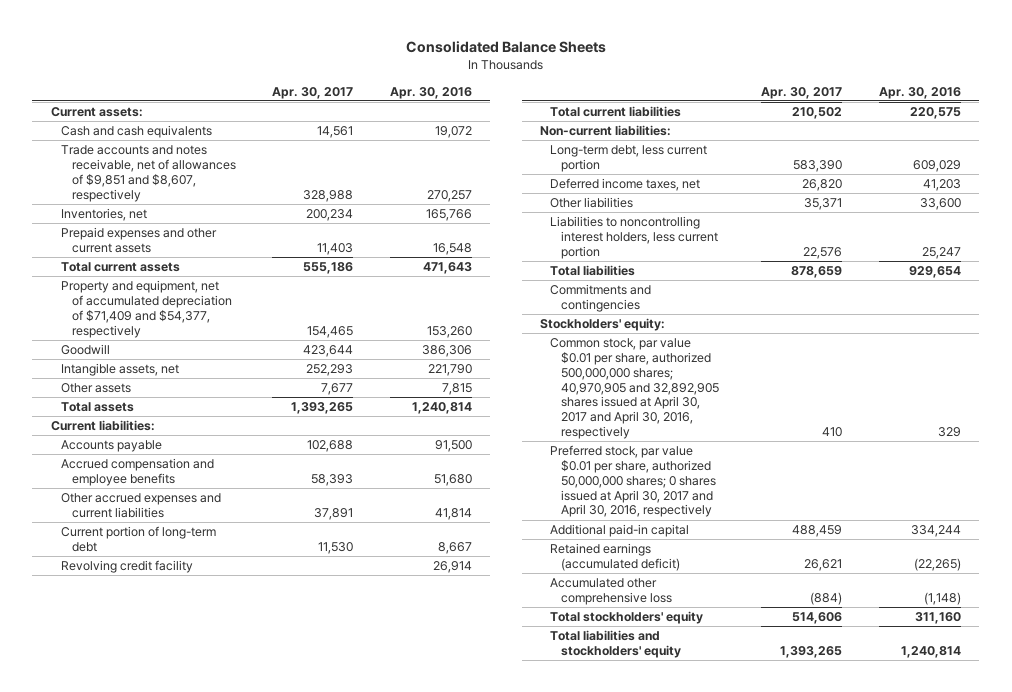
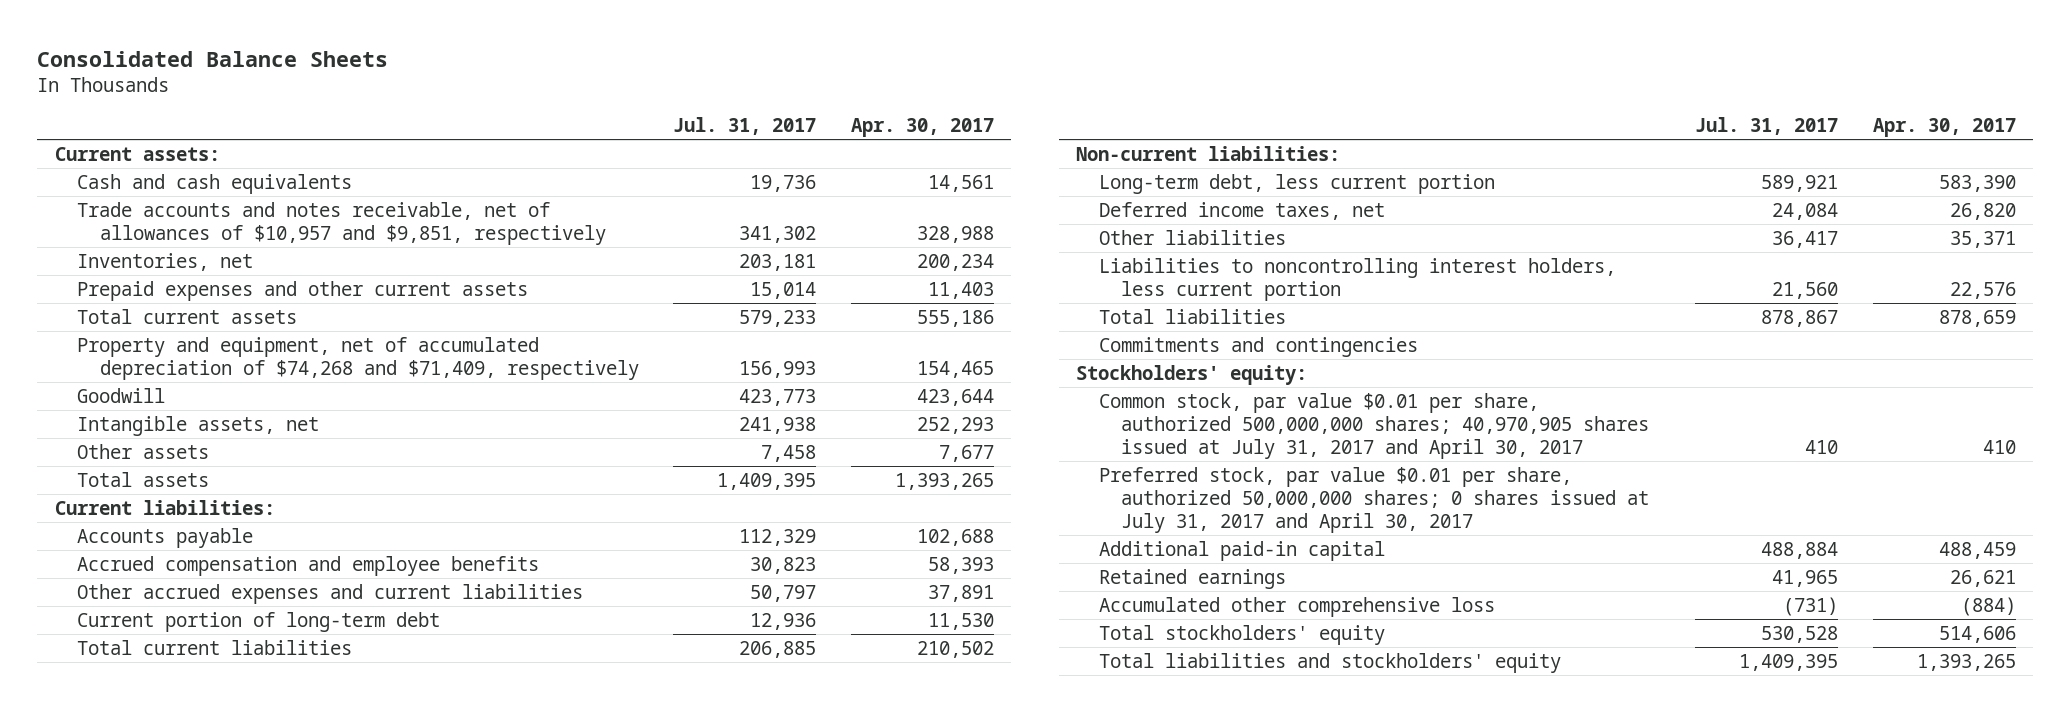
- | Apr. 30, 2017 | Apr. 30, 2016
+ | Jul. 31, 2017 | Apr. 30, 2017
- Trade accounts and notes receivable, net of allowances of $9,851 and $8,607, respectively | 328,988 | 270,257
+ Trade accounts and notes receivable, net of allowances of $10,957 and $9,851, respectively | 341,302 | 328,988
- Property and equipment, net of accumulated depreciation of $71,409 and $54,377, respectively | 154,465 | 153,260
+ Property and equipment, net of accumulated depreciation of $74,268 and $71,409, respectively | 156,993 | 154,465
- Revolving credit facility | | 26,914
- Common stock, par value $0.01 per share, authorized 500,000,000 shares; 40,970,905 and 32,892,905 shares issued at April 30, 2017 and April 30, 2016, respectively | 410 | 329
- Preferred stock, par value $0.01 per share, authorized 50,000,000 shares; 0 shares issued at April 30, 2017 and April 30, 2016, respectively
+ Common stock, par value $0.01 per share, authorized 500,000,000 shares; 40,970,905 shares issued at July 31, 2017 and April 30, 2017 | 410 | 410
+ Preferred stock, par value $0.01 per share, authorized 50,000,000 shares; 0 shares issued at July 31, 2017 and April 30, 2017
- Retained earnings (accumulated deficit) | 26,621 | (22,265)
+ Retained earnings | 41,965 | 26,621

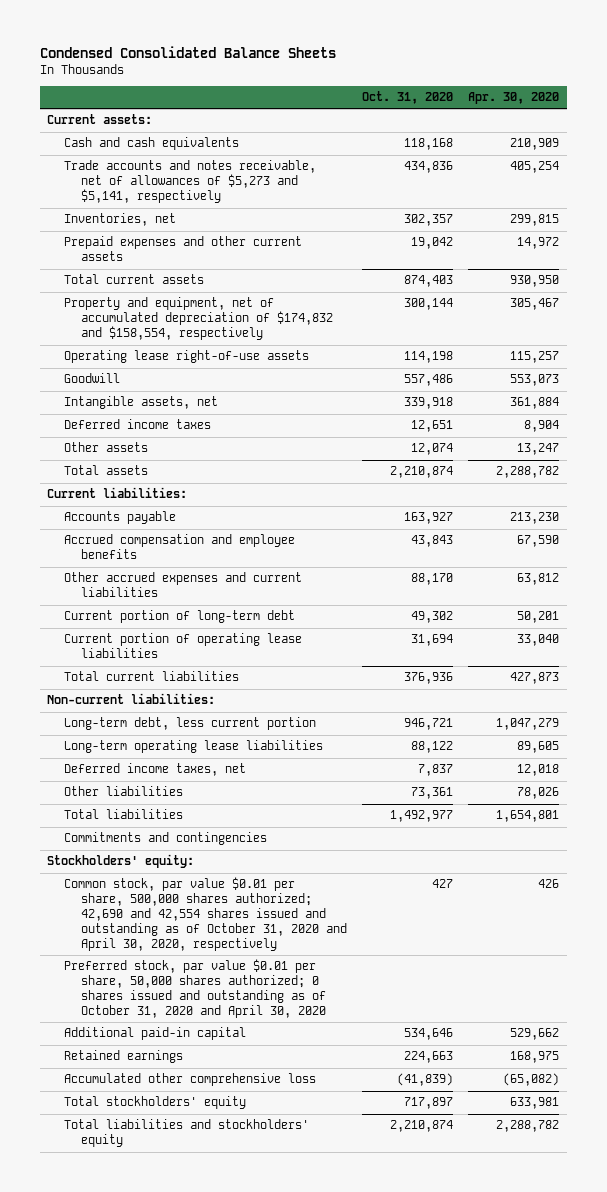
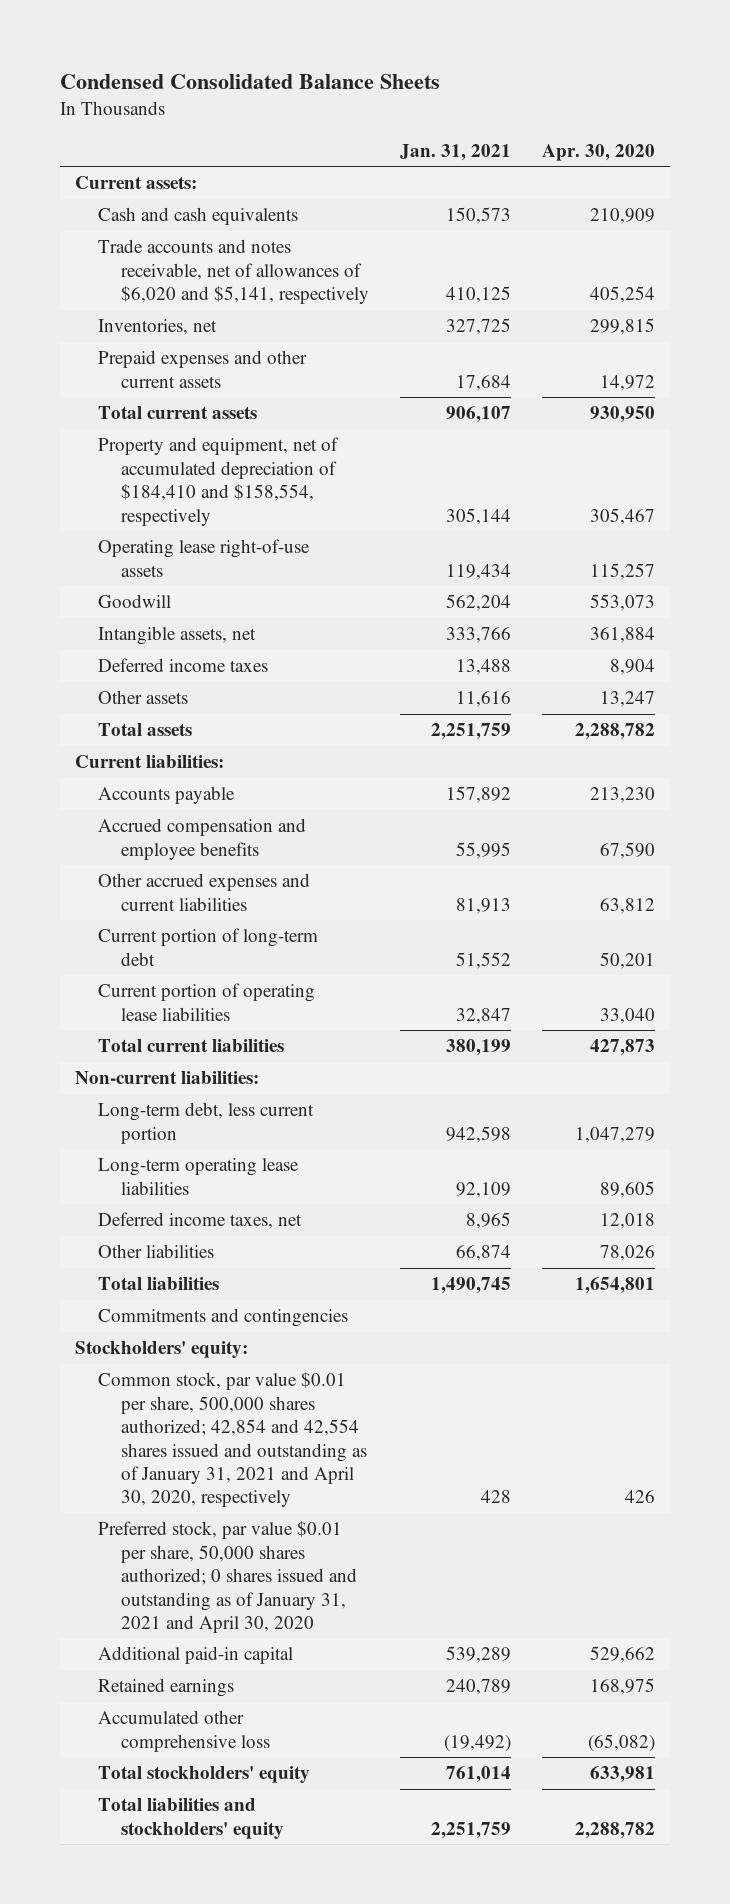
- | Oct. 31, 2020 | Apr. 30, 2020
+ | Jan. 31, 2021 | Apr. 30, 2020
- Trade accounts and notes receivable, net of allowances of $5,273 and $5,141, respectively | 434,836 | 405,254
+ Trade accounts and notes receivable, net of allowances of $6,020 and $5,141, respectively | 410,125 | 405,254
- Property and equipment, net of accumulated depreciation of $174,832 and $158,554, respectively | 300,144 | 305,467
+ Property and equipment, net of accumulated depreciation of $184,410 and $158,554, respectively | 305,144 | 305,467
- Common stock, par value $0.01 per share, 500,000 shares authorized; 42,690 and 42,554 shares issued and outstanding as of October 31, 2020 and April 30, 2020, respectively | 427 | 426
- Preferred stock, par value $0.01 per share, 50,000 shares authorized; 0 shares issued and outstanding as of October 31, 2020 and April 30, 2020
+ Common stock, par value $0.01 per share, 500,000 shares authorized; 42,854 and 42,554 shares issued and outstanding as of January 31, 2021 and April 30, 2020, respectively | 428 | 426
+ Preferred stock, par value $0.01 per share, 50,000 shares authorized; 0 shares issued and outstanding as of January 31, 2021 and April 30, 2020

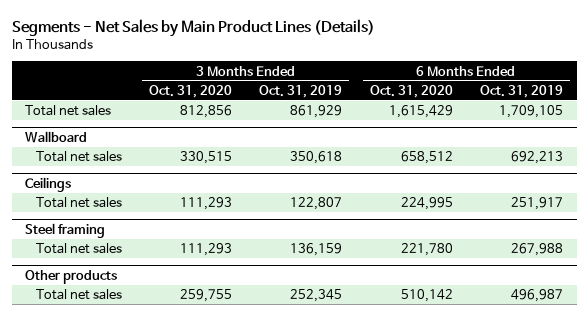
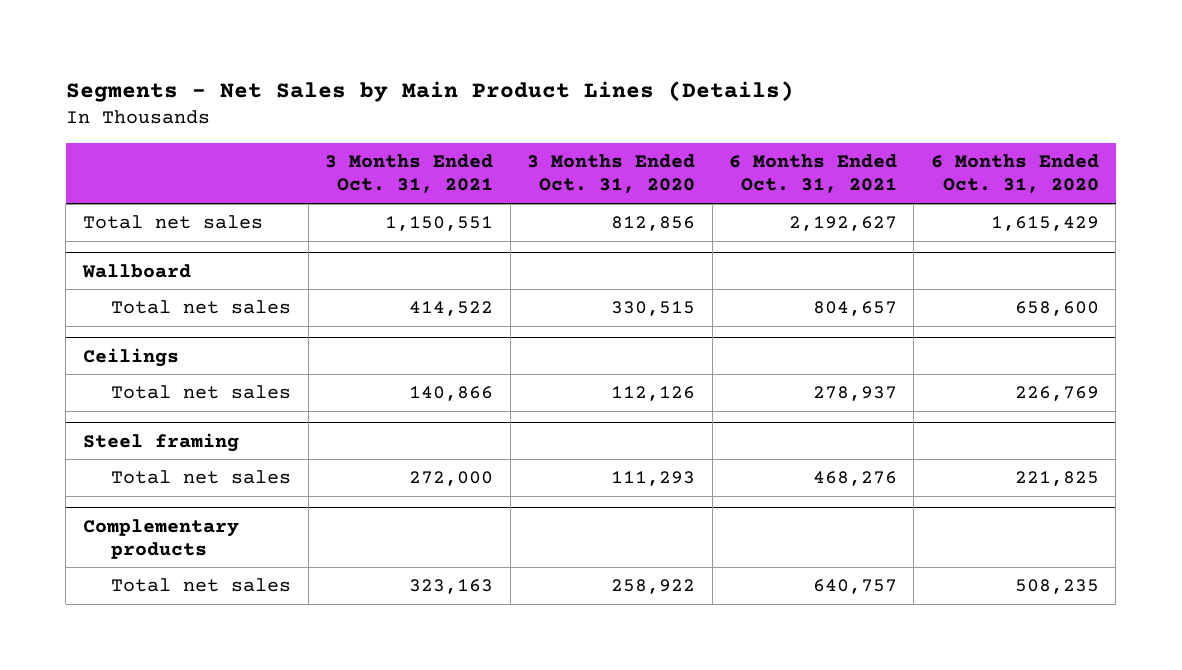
- | 3 Months Ended Oct. 31, 2020 | 3 Months Ended Oct. 31, 2019 | 6 Months Ended Oct. 31, 2020 | 6 Months Ended Oct. 31, 2019
+ | 3 Months Ended Oct. 31, 2021 | 3 Months Ended Oct. 31, 2020 | 6 Months Ended Oct. 31, 2021 | 6 Months Ended Oct. 31, 2020
@ Wallboard
- Total net sales | 330,515 | 350,618 | 658,512 | 692,213
+ Total net sales | 414,522 | 330,515 | 804,657 | 658,600
@ Ceilings
- Total net sales | 111,293 | 122,807 | 224,995 | 251,917
+ Total net sales | 140,866 | 112,126 | 278,937 | 226,769
@ Steel framing
- Total net sales | 111,293 | 136,159 | 221,780 | 267,988
- Other products
- Total net sales | 259,755 | 252,345 | 510,142 | 496,987
@ Steel framing
+ Total net sales | 272,000 | 111,293 | 468,276 | 221,825
+ Complementary products
+ Total net sales | 323,163 | 258,922 | 640,757 | 508,235

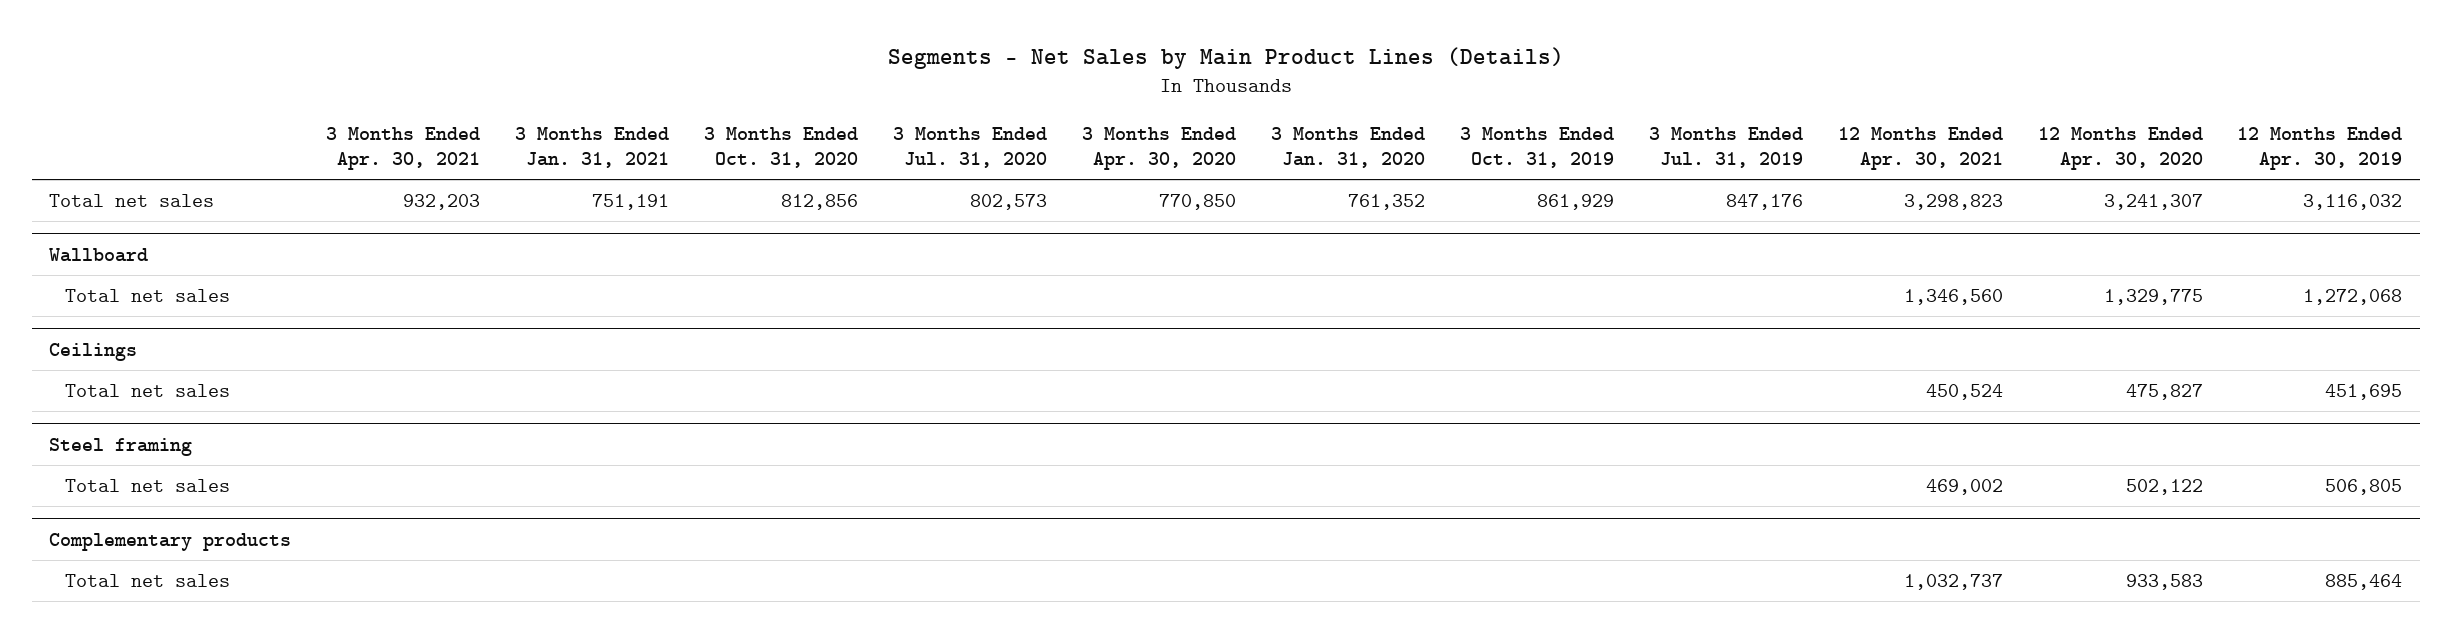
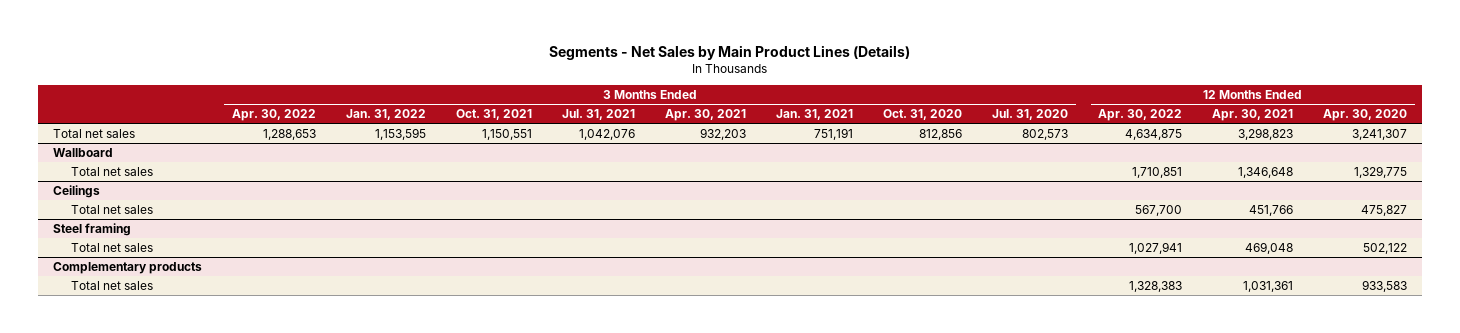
- | 3 Months Ended Apr. 30, 2021 | 3 Months Ended Jan. 31, 2021 | 3 Months Ended Oct. 31, 2020 | 3 Months Ended Jul. 31, 2020 | 3 Months Ended Apr. 30, 2020 | 3 Months Ended Jan. 31, 2020 | 3 Months Ended Oct. 31, 2019 | 3 Months Ended Jul. 31, 2019 | 12 Months Ended Apr. 30, 2021 | 12 Months Ended Apr. 30, 2020 | 12 Months Ended Apr. 30, 2019
+ | 3 Months Ended Apr. 30, 2022 | 3 Months Ended Jan. 31, 2022 | 3 Months Ended Oct. 31, 2021 | 3 Months Ended Jul. 31, 2021 | 3 Months Ended Apr. 30, 2021 | 3 Months Ended Jan. 31, 2021 | 3 Months Ended Oct. 31, 2020 | 3 Months Ended Jul. 31, 2020 | 12 Months Ended Apr. 30, 2022 | 12 Months Ended Apr. 30, 2021 | 12 Months Ended Apr. 30, 2020
@ Wallboard
- Total net sales | | | | | | | | | 1,346,560 | 1,329,775 | 1,272,068
+ Total net sales | | | | | | | | | 1,710,851 | 1,346,648 | 1,329,775
@ Ceilings
- Total net sales | | | | | | | | | 450,524 | 475,827 | 451,695
+ Total net sales | | | | | | | | | 567,700 | 451,766 | 475,827
@ Steel framing
- Total net sales | | | | | | | | | 469,002 | 502,122 | 506,805
+ Total net sales | | | | | | | | | 1,027,941 | 469,048 | 502,122
@ Complementary products
- Total net sales | | | | | | | | | 1,032,737 | 933,583 | 885,464
+ Total net sales | | | | | | | | | 1,328,383 | 1,031,361 | 933,583

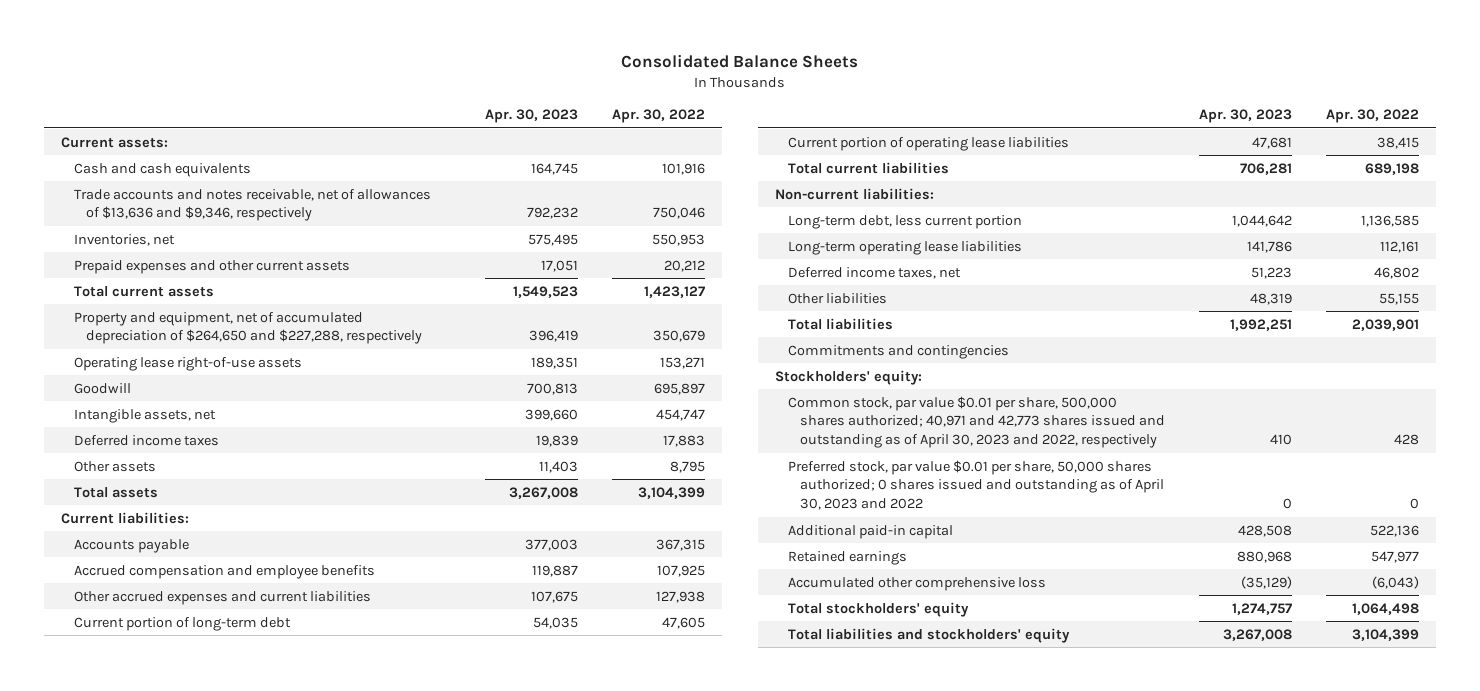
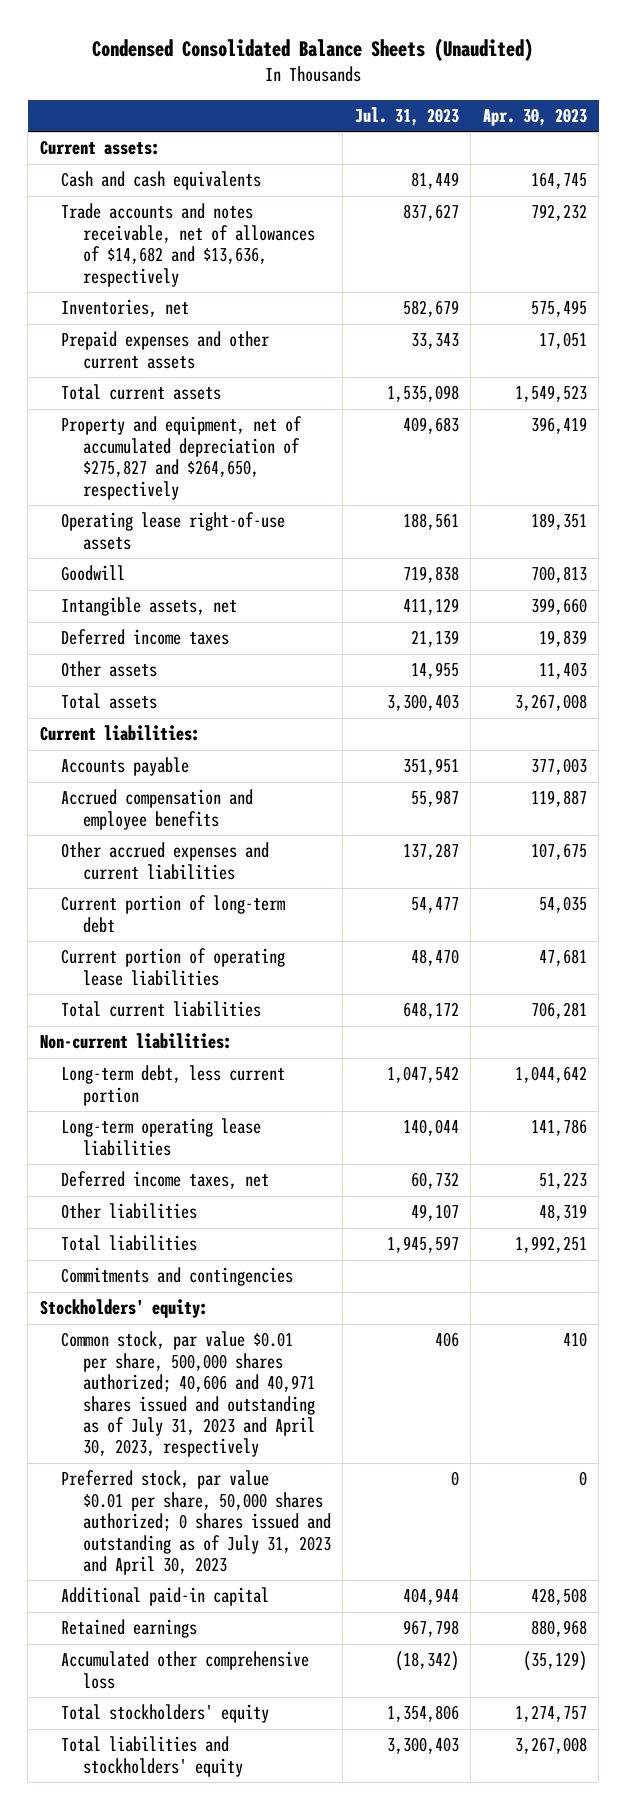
- Consolidated Balance Sheets
+ Condensed Consolidated Balance Sheets (Unaudited)
- | Apr. 30, 2023 | Apr. 30, 2022
+ | Jul. 31, 2023 | Apr. 30, 2023
- Trade accounts and notes receivable, net of allowances of $13,636 and $9,346, respectively | 792,232 | 750,046
+ Trade accounts and notes receivable, net of allowances of $14,682 and $13,636, respectively | 837,627 | 792,232
- Property and equipment, net of accumulated depreciation of $264,650 and $227,288, respectively | 396,419 | 350,679
+ Property and equipment, net of accumulated depreciation of $275,827 and $264,650, respectively | 409,683 | 396,419
- Common stock, par value $0.01 per share, 500,000 shares authorized; 40,971 and 42,773 shares issued and outstanding as of April 30, 2023 and 2022, respectively | 410 | 428
- Preferred stock, par value $0.01 per share, 50,000 shares authorized; 0 shares issued and outstanding as of April 30, 2023 and 2022 | 0 | 0
+ Common stock, par value $0.01 per share, 500,000 shares authorized; 40,606 and 40,971 shares issued and outstanding as of July 31, 2023 and April 30, 2023, respectively | 406 | 410
+ Preferred stock, par value $0.01 per share, 50,000 shares authorized; 0 shares issued and outstanding as of July 31, 2023 and April 30, 2023 | 0 | 0

